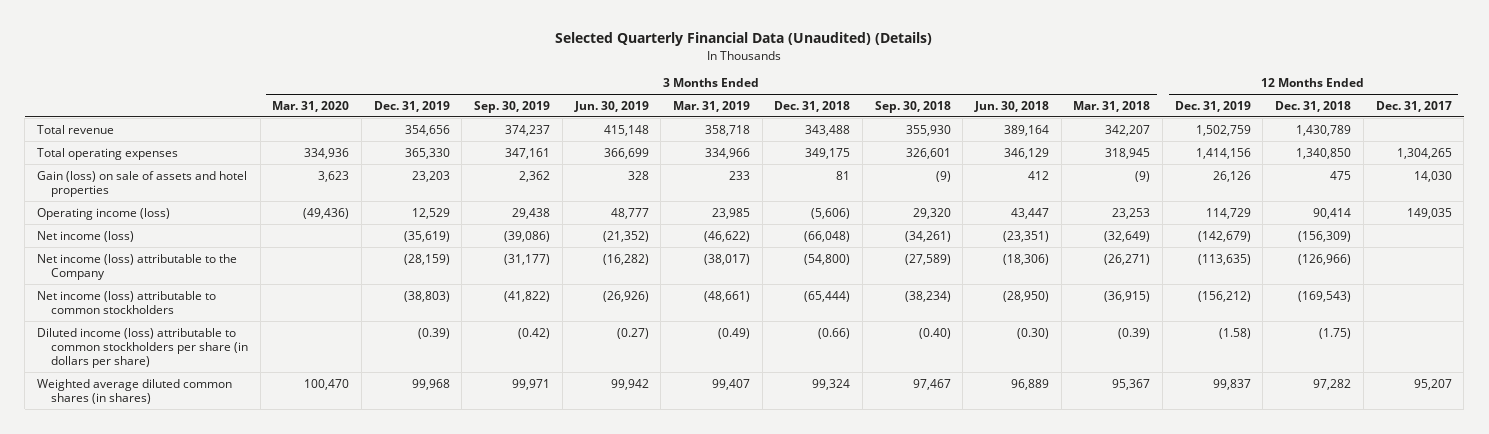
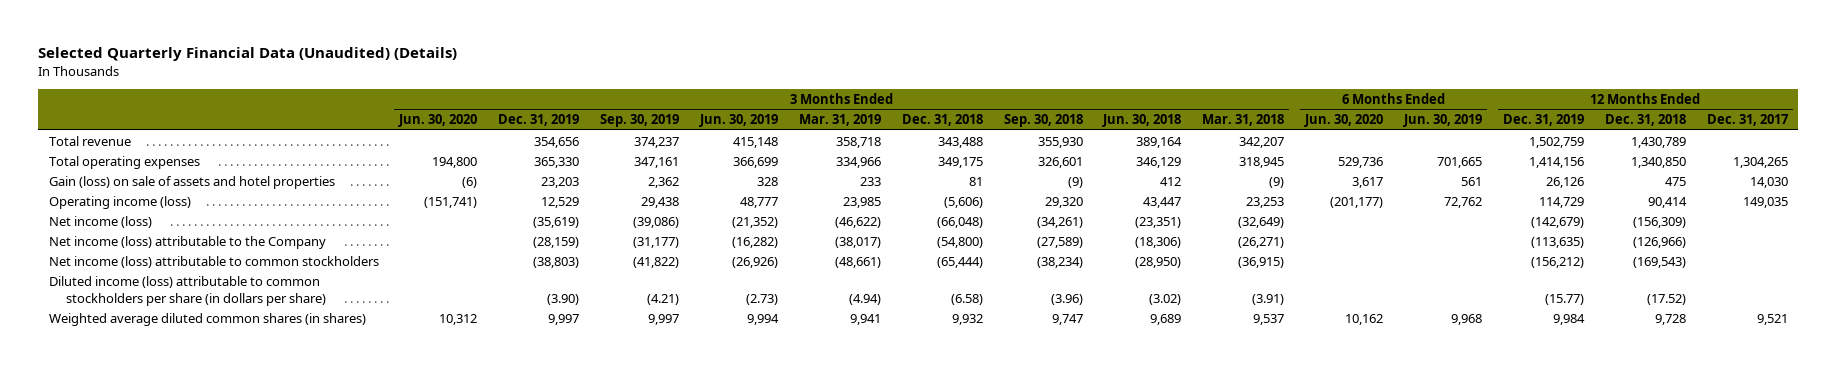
- | 3 Months Ended Mar. 31, 2020 | 3 Months Ended Dec. 31, 2019 | 3 Months Ended Sep. 30, 2019 | 3 Months Ended Jun. 30, 2019 | 3 Months Ended Mar. 31, 2019 | 3 Months Ended Dec. 31, 2018 | 3 Months Ended Sep. 30, 2018 | 3 Months Ended Jun. 30, 2018 | 3 Months Ended Mar. 31, 2018 | 12 Months Ended Dec. 31, 2019 | 12 Months Ended Dec. 31, 2018 | 12 Months Ended Dec. 31, 2017
+ | 3 Months Ended Jun. 30, 2020 | 3 Months Ended Dec. 31, 2019 | 3 Months Ended Sep. 30, 2019 | 3 Months Ended Jun. 30, 2019 | 3 Months Ended Mar. 31, 2019 | 3 Months Ended Dec. 31, 2018 | 3 Months Ended Sep. 30, 2018 | 3 Months Ended Jun. 30, 2018 | 3 Months Ended Mar. 31, 2018 | 6 Months Ended Jun. 30, 2020 | 6 Months Ended Jun. 30, 2019 | 12 Months Ended Dec. 31, 2019 | 12 Months Ended Dec. 31, 2018 | 12 Months Ended Dec. 31, 2017
- Diluted income (loss) attributable to common stockholders per share (in dollars per share) | | (0.39) | (0.42) | (0.27) | (0.49) | (0.66) | (0.40) | (0.30) | (0.39) | (1.58) | (1.75) |
- Weighted average diluted common shares (in shares) | 100,470 | 99,968 | 99,971 | 99,942 | 99,407 | 99,324 | 97,467 | 96,889 | 95,367 | 99,837 | 97,282 | 95,207
+ Diluted income (loss) attributable to common stockholders per share (in dollars per share) | | (3.90) | (4.21) | (2.73) | (4.94) | (6.58) | (3.96) | (3.02) | (3.91) | | | (15.77) | (17.52) |
+ Weighted average diluted common shares (in shares) | 10,312 | 9,997 | 9,997 | 9,994 | 9,941 | 9,932 | 9,747 | 9,689 | 9,537 | 10,162 | 9,968 | 9,984 | 9,728 | 9,521

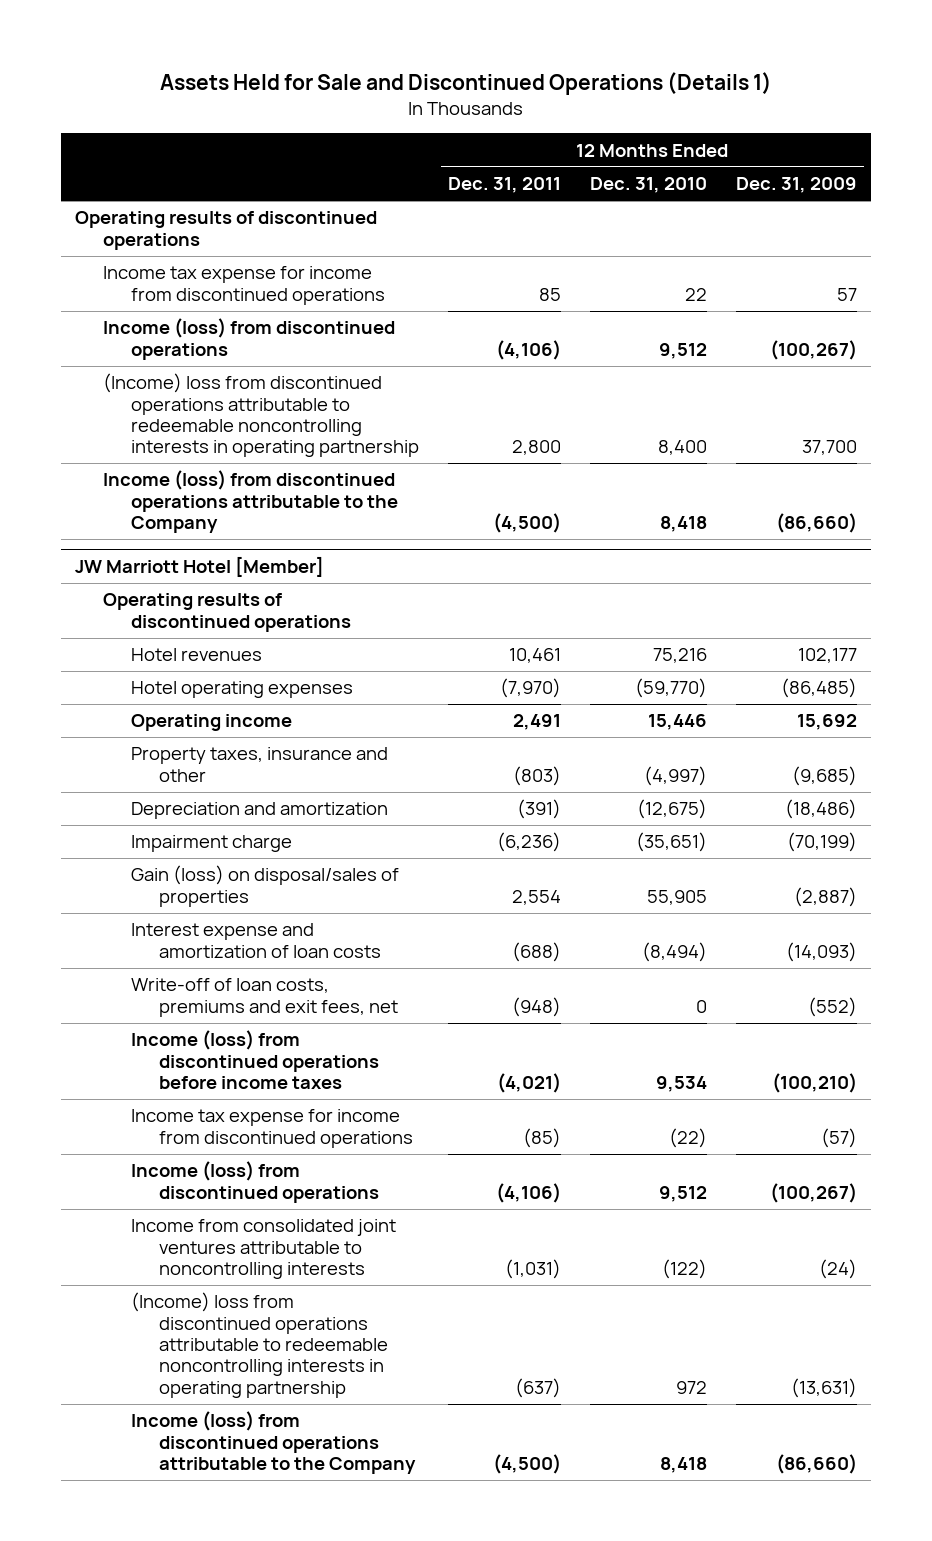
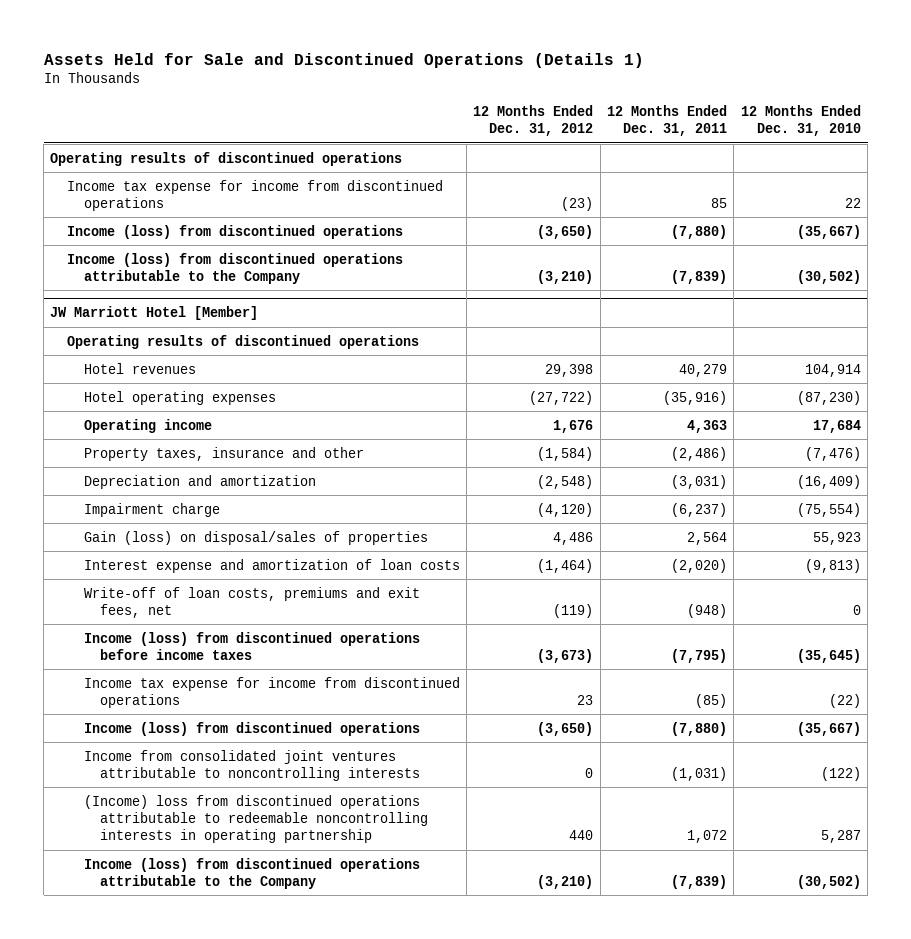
- | 12 Months Ended Dec. 31, 2011 | 12 Months Ended Dec. 31, 2010 | 12 Months Ended Dec. 31, 2009
+ | 12 Months Ended Dec. 31, 2012 | 12 Months Ended Dec. 31, 2011 | 12 Months Ended Dec. 31, 2010
- Income (loss) from discontinued operations | (4,106) | 9,512 | (100,267)
- (Income) loss from discontinued operations attributable to redeemable noncontrolling interests in operating partnership | 2,800 | 8,400 | 37,700
- Income (loss) from discontinued operations attributable to the Company | (4,500) | 8,418 | (86,660)
+ Income (loss) from discontinued operations | (3,650) | (7,880) | (35,667)
+ Income (loss) from discontinued operations attributable to the Company | (3,210) | (7,839) | (30,502)
@ JW Marriott Hotel [Member]
- Hotel revenues | 10,461 | 75,216 | 102,177
- Hotel operating expenses | (7,970) | (59,770) | (86,485)
- Operating income | 2,491 | 15,446 | 15,692
- Property taxes, insurance and other | (803) | (4,997) | (9,685)
- Depreciation and amortization | (391) | (12,675) | (18,486)
- Impairment charge | (6,236) | (35,651) | (70,199)
- Gain (loss) on disposal/sales of properties | 2,554 | 55,905 | (2,887)
- Interest expense and amortization of loan costs | (688) | (8,494) | (14,093)
+ Hotel revenues | 29,398 | 40,279 | 104,914
+ Hotel operating expenses | (27,722) | (35,916) | (87,230)
+ Operating income | 1,676 | 4,363 | 17,684
+ Property taxes, insurance and other | (1,584) | (2,486) | (7,476)
+ Depreciation and amortization | (2,548) | (3,031) | (16,409)
+ Impairment charge | (4,120) | (6,237) | (75,554)
+ Gain (loss) on disposal/sales of properties | 4,486 | 2,564 | 55,923
+ Interest expense and amortization of loan costs | (1,464) | (2,020) | (9,813)
- Income (loss) from discontinued operations before income taxes | (4,021) | 9,534 | (100,210)
+ Income (loss) from discontinued operations before income taxes | (3,673) | (7,795) | (35,645)
- Income (loss) from discontinued operations | (4,106) | 9,512 | (100,267)
+ Income (loss) from discontinued operations | (3,650) | (7,880) | (35,667)
- (Income) loss from discontinued operations attributable to redeemable noncontrolling interests in operating partnership | (637) | 972 | (13,631)
- Income (loss) from discontinued operations attributable to the Company | (4,500) | 8,418 | (86,660)
+ (Income) loss from discontinued operations attributable to redeemable noncontrolling interests in operating partnership | 440 | 1,072 | 5,287
+ Income (loss) from discontinued operations attributable to the Company | (3,210) | (7,839) | (30,502)

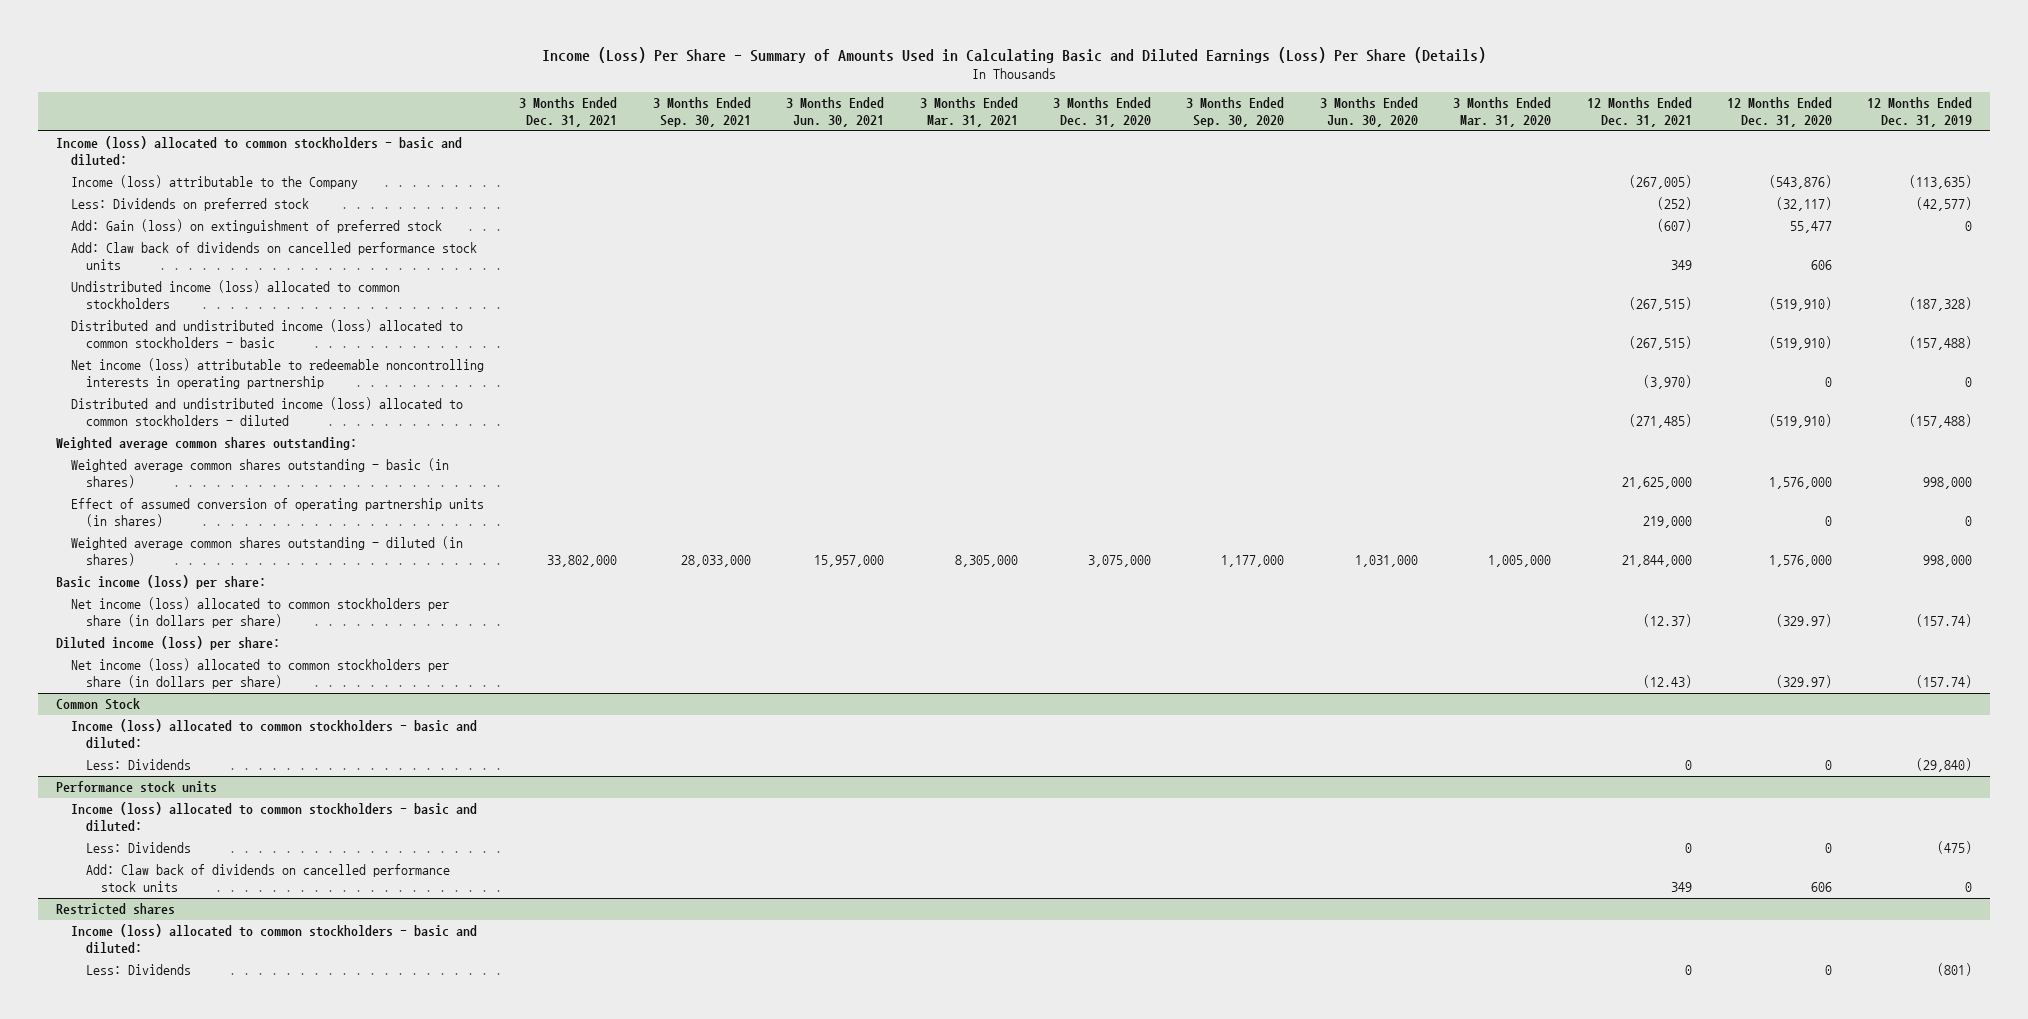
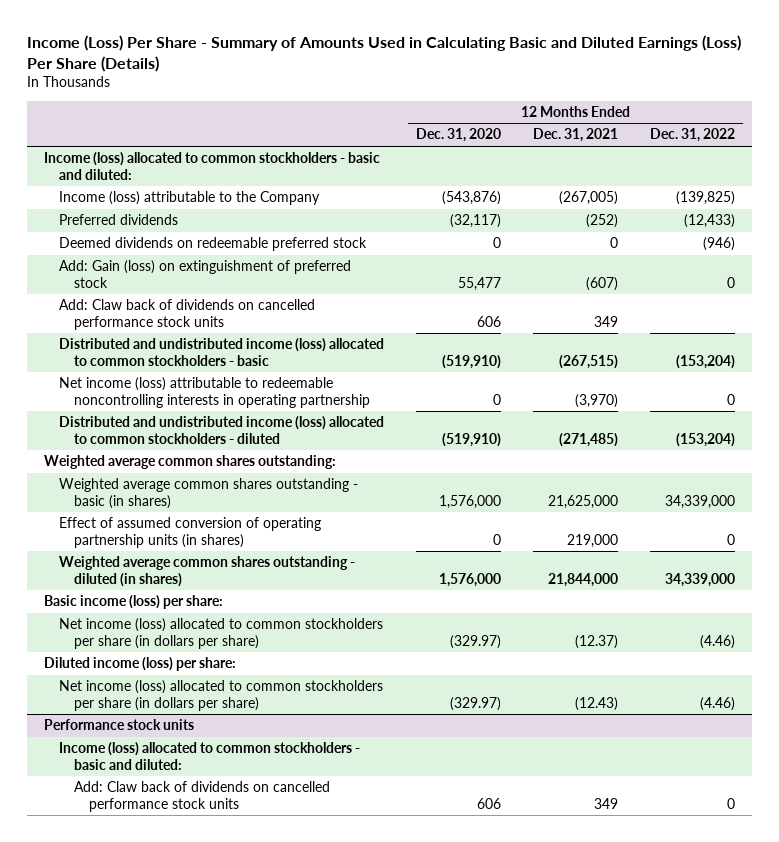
- | 3 Months Ended Dec. 31, 2021 | 3 Months Ended Sep. 30, 2021 | 3 Months Ended Jun. 30, 2021 | 3 Months Ended Mar. 31, 2021 | 3 Months Ended Dec. 31, 2020 | 3 Months Ended Sep. 30, 2020 | 3 Months Ended Jun. 30, 2020 | 3 Months Ended Mar. 31, 2020 | 12 Months Ended Dec. 31, 2021 | 12 Months Ended Dec. 31, 2020 | 12 Months Ended Dec. 31, 2019
+ | 12 Months Ended Dec. 31, 2020 | 12 Months Ended Dec. 31, 2021 | 12 Months Ended Dec. 31, 2022
- Less: Dividends on preferred stock | | | | | | | | | (252) | (32,117) | (42,577)
+ Preferred dividends | (32,117) | (252) | (12,433)
+ Deemed dividends on redeemable preferred stock | 0 | 0 | (946)
- Undistributed income (loss) allocated to common stockholders | | | | | | | | | (267,515) | (519,910) | (187,328)
- Common Stock
- Income (loss) allocated to common stockholders - basic and diluted:
- Less: Dividends | | | | | | | | | 0 | 0 | (29,840)
@ Performance stock units
- Less: Dividends | | | | | | | | | 0 | 0 | (475)
- Restricted shares
- Income (loss) allocated to common stockholders - basic and diluted:
- Less: Dividends | | | | | | | | | 0 | 0 | (801)

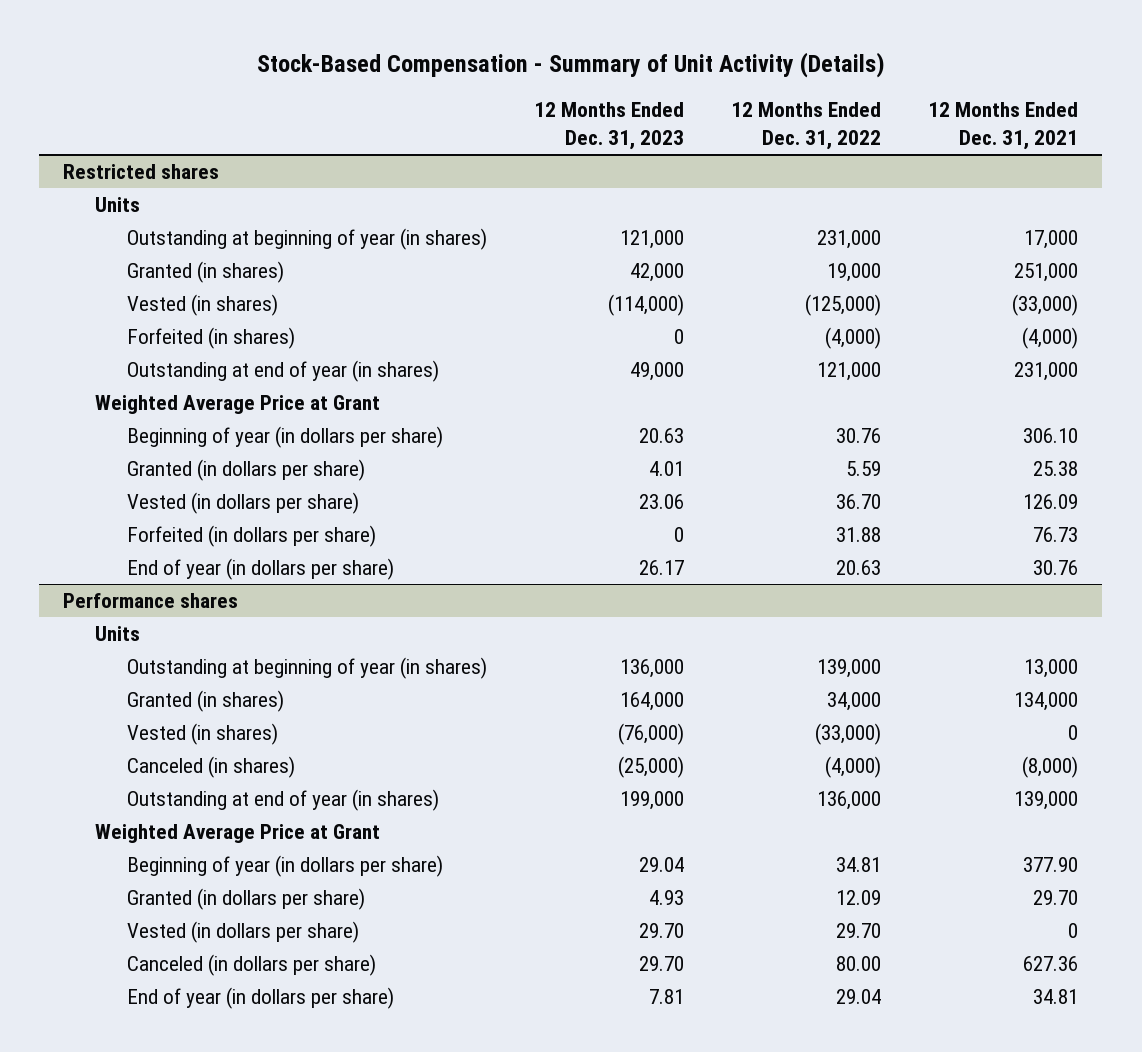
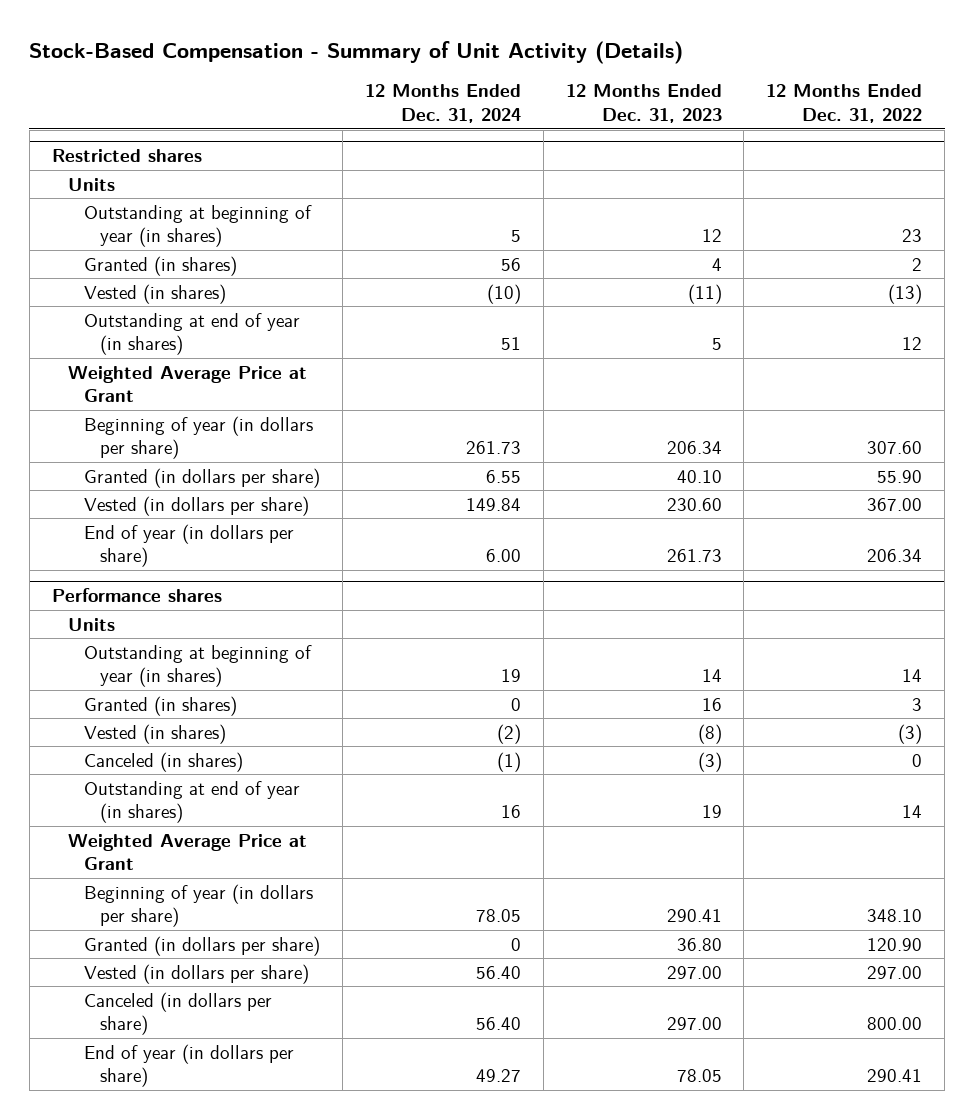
- | 12 Months Ended Dec. 31, 2023 | 12 Months Ended Dec. 31, 2022 | 12 Months Ended Dec. 31, 2021
+ | 12 Months Ended Dec. 31, 2024 | 12 Months Ended Dec. 31, 2023 | 12 Months Ended Dec. 31, 2022
@ Restricted shares
- Outstanding at beginning of year (in shares) | 121,000 | 231,000 | 17,000
- Granted (in shares) | 42,000 | 19,000 | 251,000
- Vested (in shares) | (114,000) | (125,000) | (33,000)
- Forfeited (in shares) | 0 | (4,000) | (4,000)
- Outstanding at end of year (in shares) | 49,000 | 121,000 | 231,000
+ Outstanding at beginning of year (in shares) | 5 | 12 | 23
+ Granted (in shares) | 56 | 4 | 2
+ Vested (in shares) | (10) | (11) | (13)
+ Outstanding at end of year (in shares) | 51 | 5 | 12
- Beginning of year (in dollars per share) | 20.63 | 30.76 | 306.10
- Granted (in dollars per share) | 4.01 | 5.59 | 25.38
- Vested (in dollars per share) | 23.06 | 36.70 | 126.09
- Forfeited (in dollars per share) | 0 | 31.88 | 76.73
- End of year (in dollars per share) | 26.17 | 20.63 | 30.76
+ Beginning of year (in dollars per share) | 261.73 | 206.34 | 307.60
+ Granted (in dollars per share) | 6.55 | 40.10 | 55.90
+ Vested (in dollars per share) | 149.84 | 230.60 | 367.00
+ End of year (in dollars per share) | 6.00 | 261.73 | 206.34
@ Performance shares
- Outstanding at beginning of year (in shares) | 136,000 | 139,000 | 13,000
- Granted (in shares) | 164,000 | 34,000 | 134,000
- Vested (in shares) | (76,000) | (33,000) | 0
- Canceled (in shares) | (25,000) | (4,000) | (8,000)
- Outstanding at end of year (in shares) | 199,000 | 136,000 | 139,000
+ Outstanding at beginning of year (in shares) | 19 | 14 | 14
+ Granted (in shares) | 0 | 16 | 3
+ Vested (in shares) | (2) | (8) | (3)
+ Canceled (in shares) | (1) | (3) | 0
+ Outstanding at end of year (in shares) | 16 | 19 | 14
- Beginning of year (in dollars per share) | 29.04 | 34.81 | 377.90
- Granted (in dollars per share) | 4.93 | 12.09 | 29.70
- Vested (in dollars per share) | 29.70 | 29.70 | 0
- Canceled (in dollars per share) | 29.70 | 80.00 | 627.36
- End of year (in dollars per share) | 7.81 | 29.04 | 34.81
+ Beginning of year (in dollars per share) | 78.05 | 290.41 | 348.10
+ Granted (in dollars per share) | 0 | 36.80 | 120.90
+ Vested (in dollars per share) | 56.40 | 297.00 | 297.00
+ Canceled (in dollars per share) | 56.40 | 297.00 | 800.00
+ End of year (in dollars per share) | 49.27 | 78.05 | 290.41

